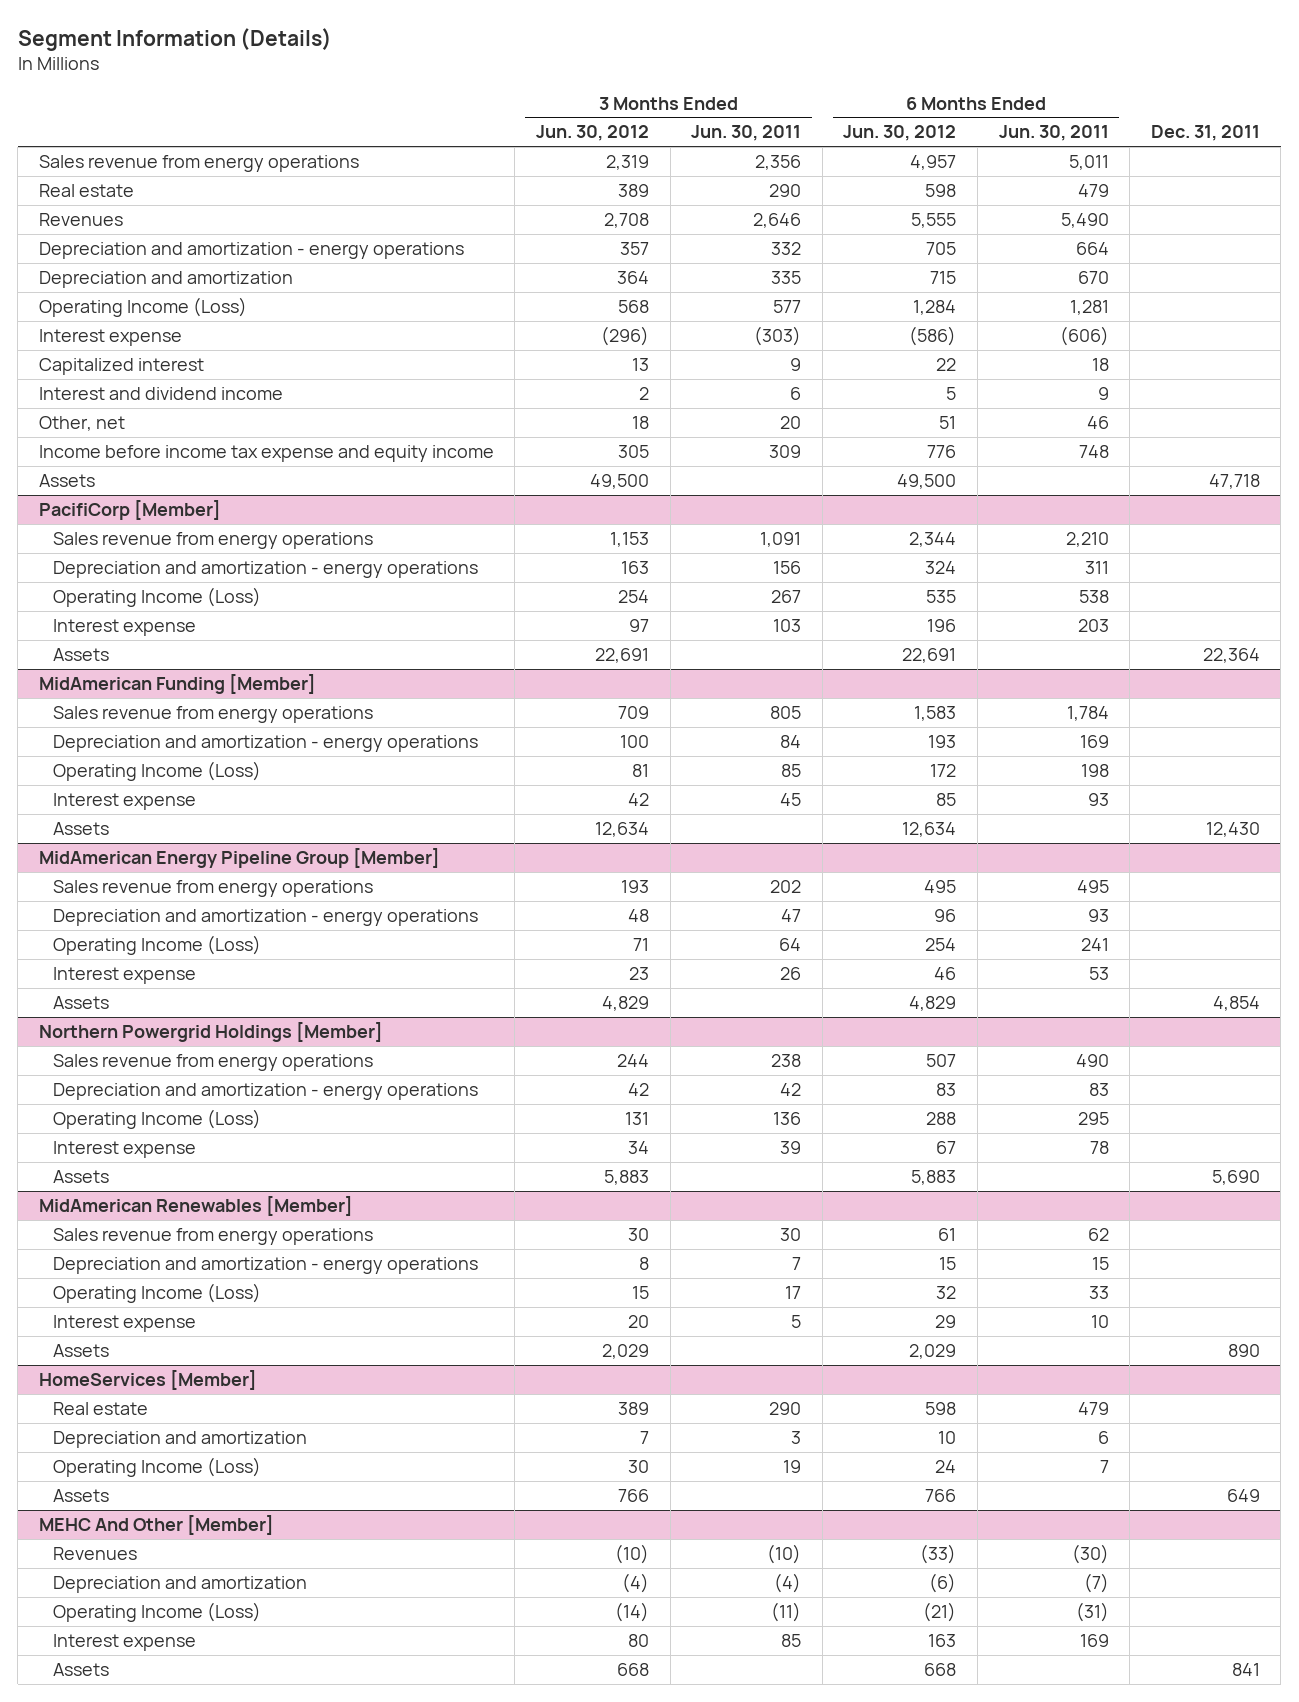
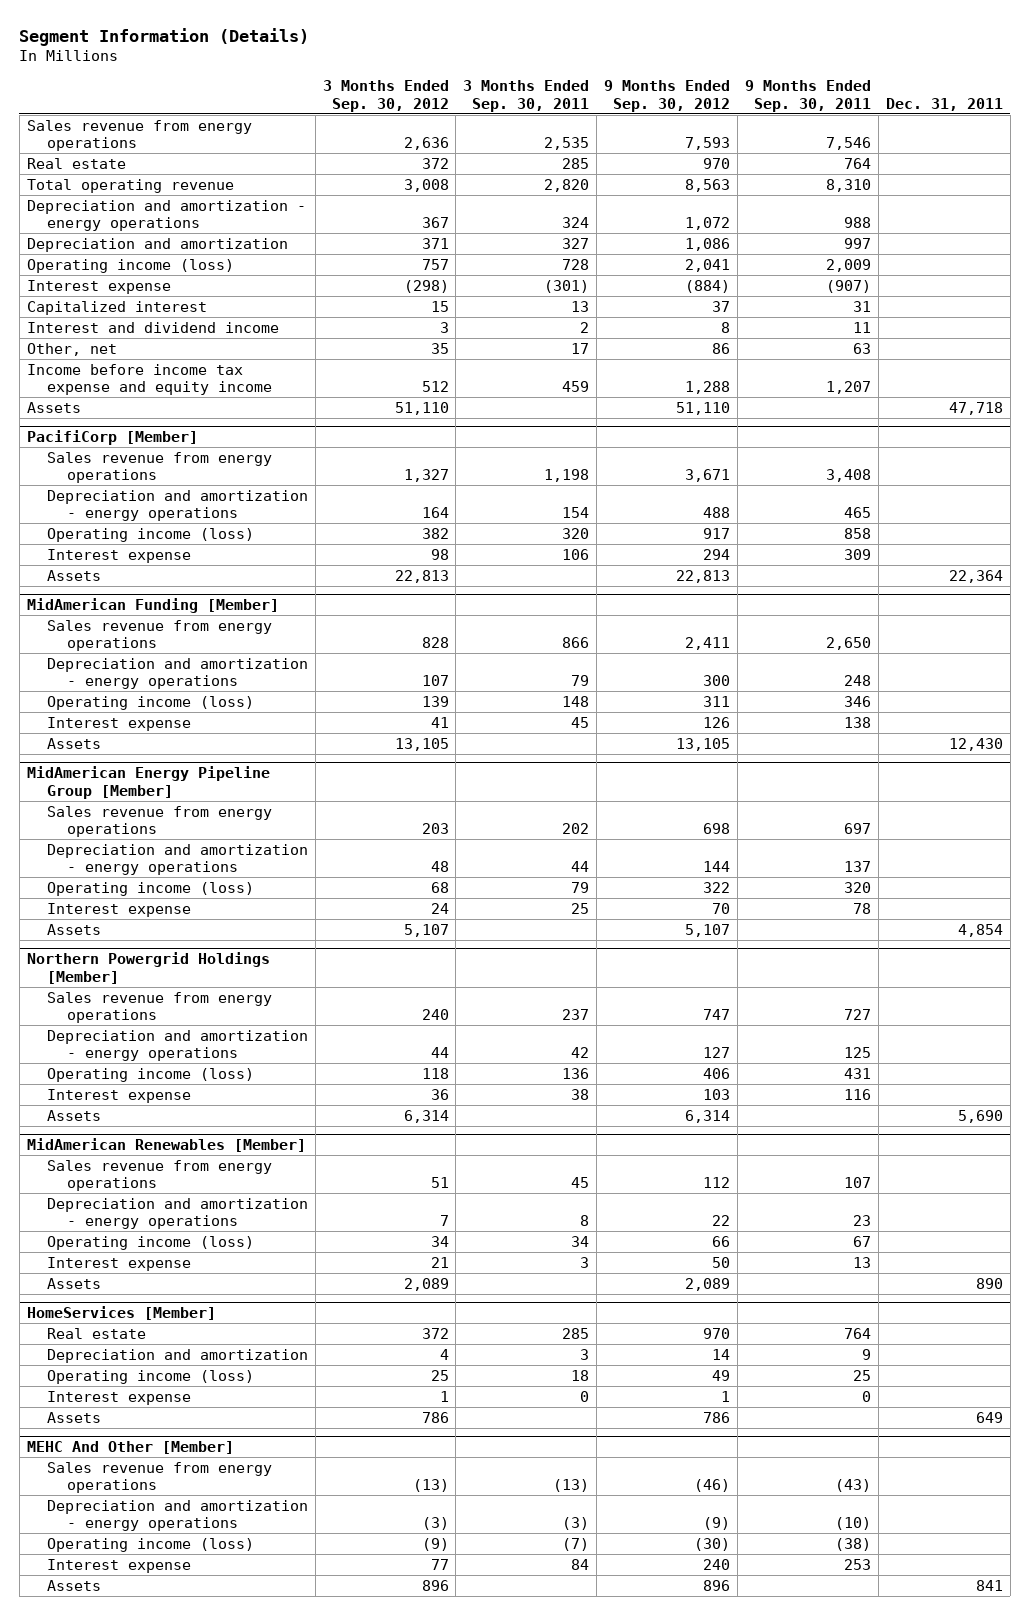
- | 3 Months Ended Jun. 30, 2012 | 3 Months Ended Jun. 30, 2011 | 6 Months Ended Jun. 30, 2012 | 6 Months Ended Jun. 30, 2011 | Dec. 31, 2011
+ | 3 Months Ended Sep. 30, 2012 | 3 Months Ended Sep. 30, 2011 | 9 Months Ended Sep. 30, 2012 | 9 Months Ended Sep. 30, 2011 | Dec. 31, 2011
- Revenues | 2,708 | 2,646 | 5,555 | 5,490 |
+ Total operating revenue | 3,008 | 2,820 | 8,563 | 8,310 |
- Operating Income (Loss) | 568 | 577 | 1,284 | 1,281 |
+ Operating income (loss) | 757 | 728 | 2,041 | 2,009 |
@ PacifiCorp [Member]
- Operating Income (Loss) | 254 | 267 | 535 | 538 |
+ Operating income (loss) | 382 | 320 | 917 | 858 |
@ MidAmerican Funding [Member]
- Operating Income (Loss) | 81 | 85 | 172 | 198 |
+ Operating income (loss) | 139 | 148 | 311 | 346 |
@ MidAmerican Energy Pipeline Group [Member]
- Operating Income (Loss) | 71 | 64 | 254 | 241 |
+ Operating income (loss) | 68 | 79 | 322 | 320 |
@ Northern Powergrid Holdings [Member]
- Operating Income (Loss) | 131 | 136 | 288 | 295 |
+ Operating income (loss) | 118 | 136 | 406 | 431 |
@ MidAmerican Renewables [Member]
- Operating Income (Loss) | 15 | 17 | 32 | 33 |
+ Operating income (loss) | 34 | 34 | 66 | 67 |
@ HomeServices [Member]
- Operating Income (Loss) | 30 | 19 | 24 | 7 |
+ Operating income (loss) | 25 | 18 | 49 | 25 |
+ Interest expense | 1 | 0 | 1 | 0 |
@ MEHC And Other [Member]
- Revenues | (10) | (10) | (33) | (30) |
- Depreciation and amortization | (4) | (4) | (6) | (7) |
- Operating Income (Loss) | (14) | (11) | (21) | (31) |
+ Sales revenue from energy operations | (13) | (13) | (46) | (43) |
+ Depreciation and amortization - energy operations | (3) | (3) | (9) | (10) |
+ Operating income (loss) | (9) | (7) | (30) | (38) |

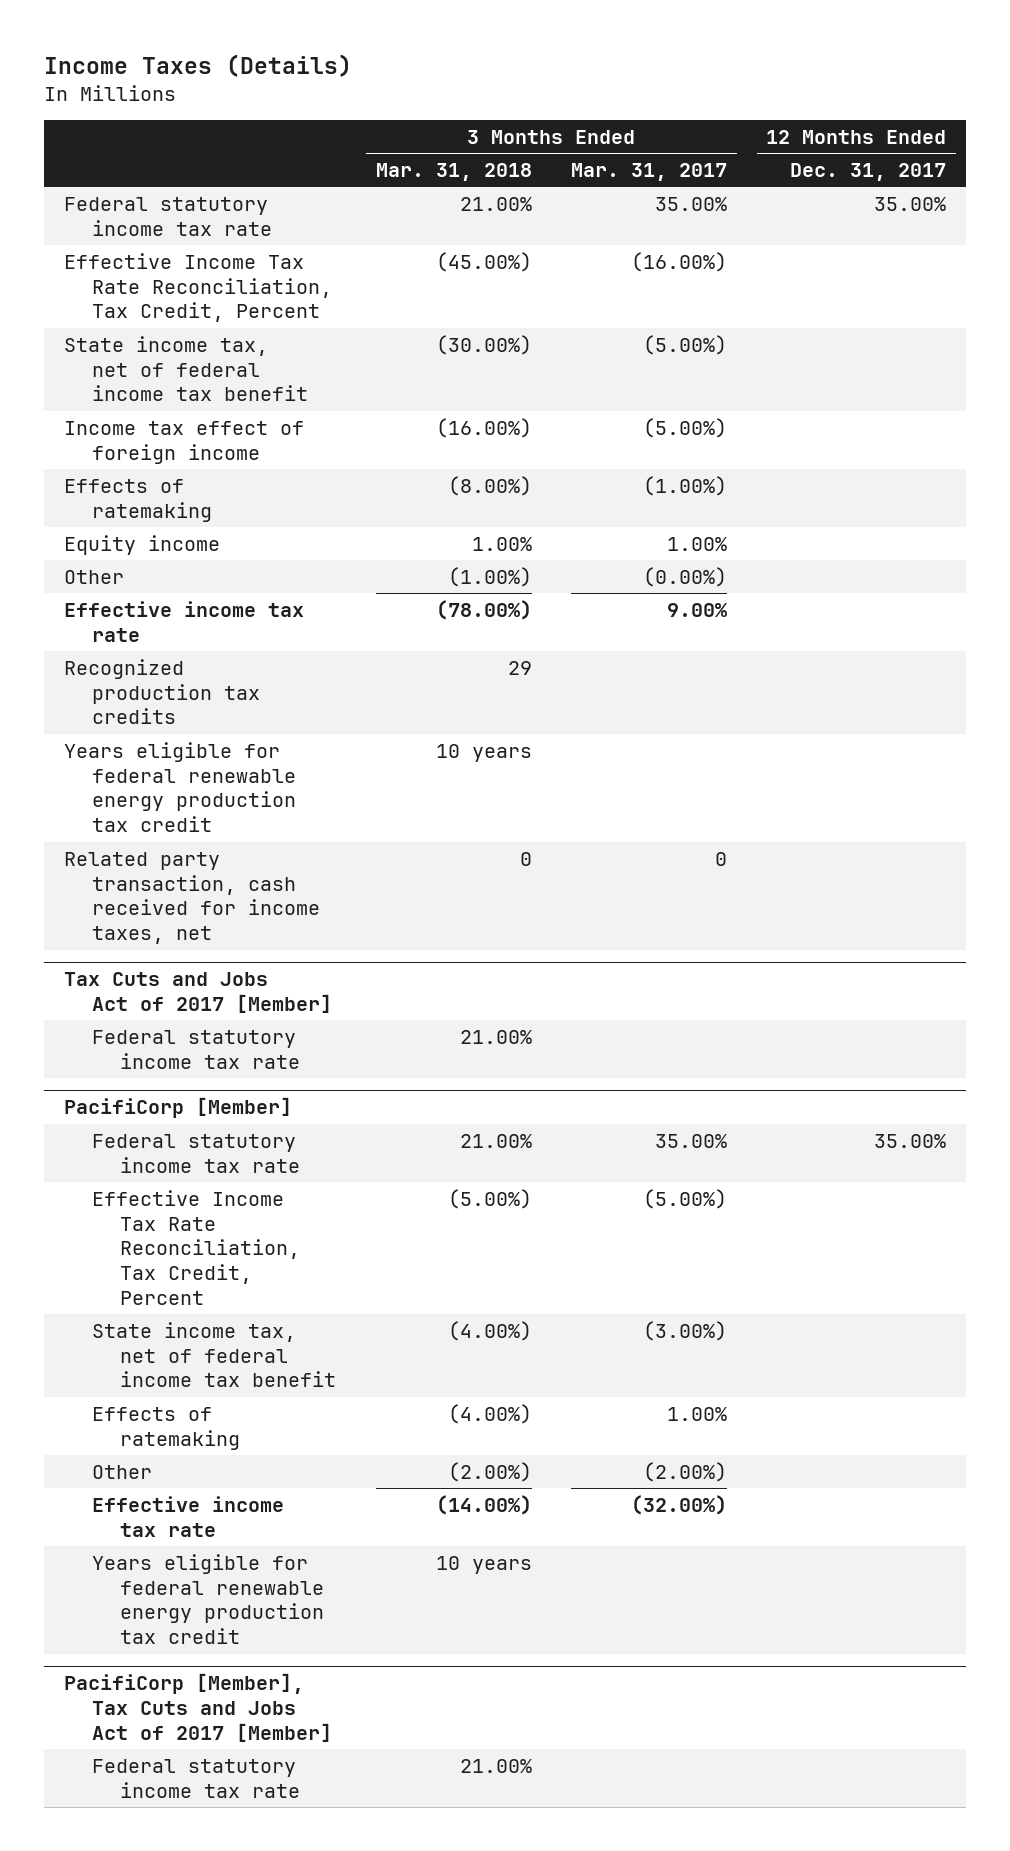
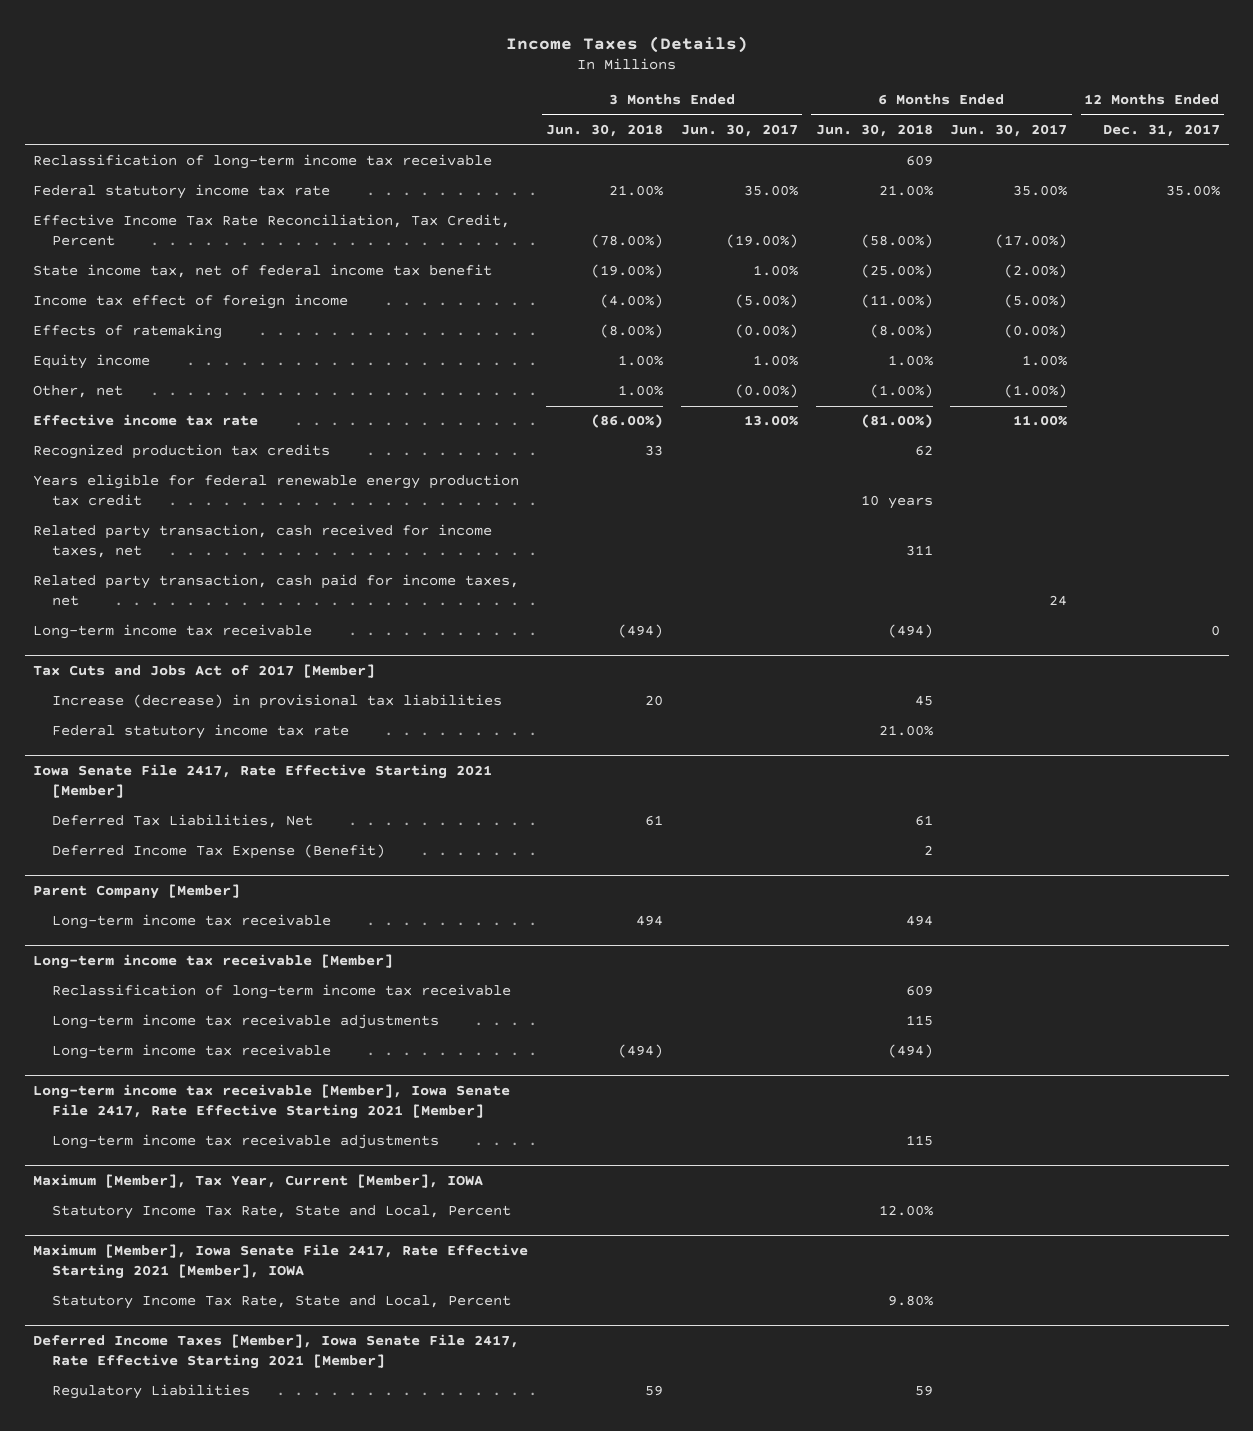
- | 3 Months Ended Mar. 31, 2018 | 3 Months Ended Mar. 31, 2017 | 12 Months Ended Dec. 31, 2017
+ | 3 Months Ended Jun. 30, 2018 | 3 Months Ended Jun. 30, 2017 | 6 Months Ended Jun. 30, 2018 | 6 Months Ended Jun. 30, 2017 | 12 Months Ended Dec. 31, 2017
+ Reclassification of long-term income tax receivable | | | 609 | |
- Other | (1.00%) | (0.00%) |
+ Other, net | 1.00% | (0.00%) | (1.00%) | (1.00%) |
+ Related party transaction, cash paid for income taxes, net | | | | 24 |
+ Long-term income tax receivable | (494) | | (494) | | 0
@ Tax Cuts and Jobs Act of 2017 [Member]
+ Increase (decrease) in provisional tax liabilities | 20 | | 45 | |
- PacifiCorp [Member]
- Federal statutory income tax rate | 21.00% | 35.00% | 35.00%
- Effective Income Tax Rate Reconciliation, Tax Credit, Percent | (5.00%) | (5.00%) |
- State income tax, net of federal income tax benefit | (4.00%) | (3.00%) |
- Effects of ratemaking | (4.00%) | 1.00% |
- Other | (2.00%) | (2.00%) |
- Effective income tax rate | (14.00%) | (32.00%) |
- Years eligible for federal renewable energy production tax credit | 10 years | |
- PacifiCorp [Member], Tax Cuts and Jobs Act of 2017 [Member]
- Federal statutory income tax rate | 21.00% | |
+ Iowa Senate File 2417, Rate Effective Starting 2021 [Member]
+ Deferred Tax Liabilities, Net | 61 | | 61 | |
+ Deferred Income Tax Expense (Benefit) | | | 2 | |
+ Parent Company [Member]
+ Long-term income tax receivable | 494 | | 494 | |
+ Long-term income tax receivable [Member]
+ Reclassification of long-term income tax receivable | | | 609 | |
+ Long-term income tax receivable adjustments | | | 115 | |
+ Long-term income tax receivable | (494) | | (494) | |
+ Long-term income tax receivable [Member], Iowa Senate File 2417, Rate Effective Starting 2021 [Member]
+ Long-term income tax receivable adjustments | | | 115 | |
+ Maximum [Member], Tax Year, Current [Member], IOWA
+ Statutory Income Tax Rate, State and Local, Percent | | | 12.00% | |
+ Maximum [Member], Iowa Senate File 2417, Rate Effective Starting 2021 [Member], IOWA
+ Statutory Income Tax Rate, State and Local, Percent | | | 9.80% | |
+ Deferred Income Taxes [Member], Iowa Senate File 2417, Rate Effective Starting 2021 [Member]
+ Regulatory Liabilities | 59 | | 59 | |

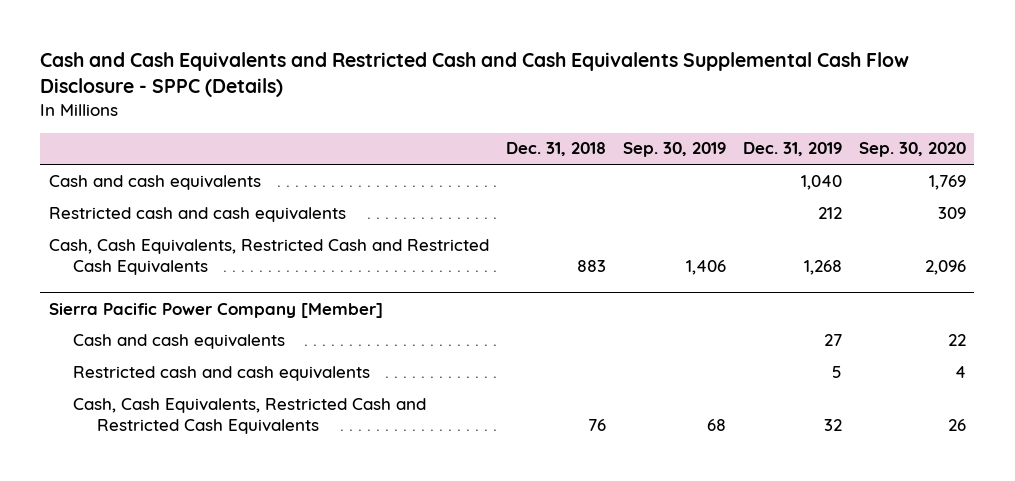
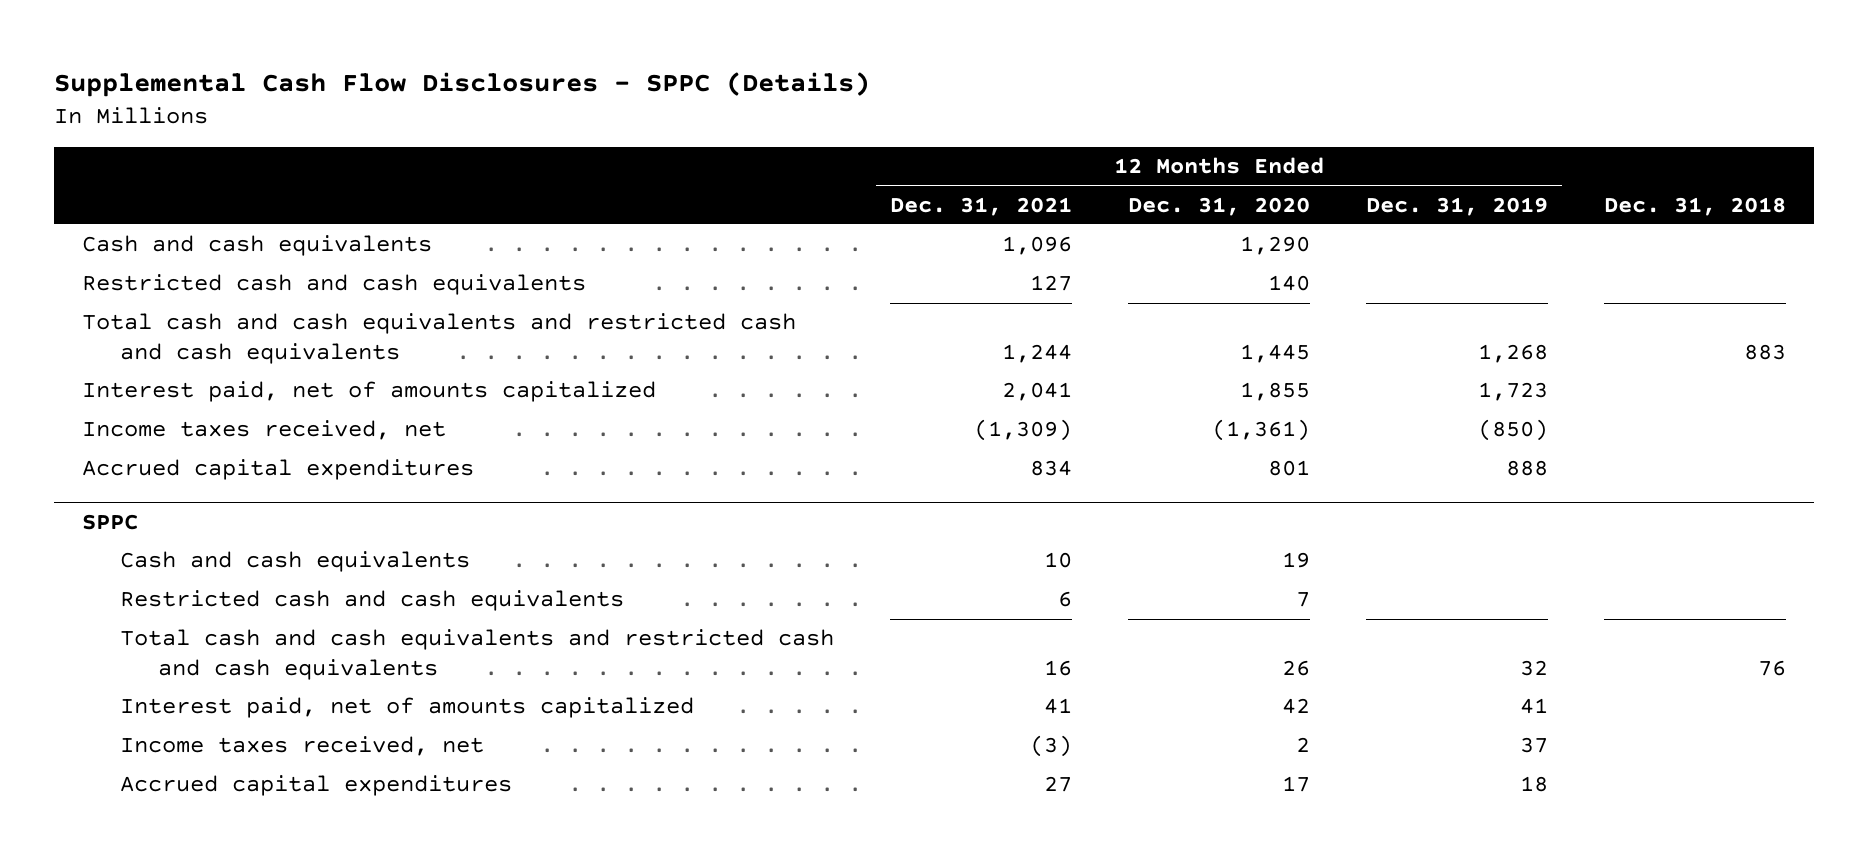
- Cash and Cash Equivalents and Restricted Cash and Cash Equivalents Supplemental Cash Flow Disclosure - SPPC (Details)
+ Supplemental Cash Flow Disclosures - SPPC (Details)
- | Dec. 31, 2018 | Sep. 30, 2019 | Dec. 31, 2019 | Sep. 30, 2020
+ | 12 Months Ended Dec. 31, 2021 | 12 Months Ended Dec. 31, 2020 | 12 Months Ended Dec. 31, 2019 | Dec. 31, 2018
- Cash, Cash Equivalents, Restricted Cash and Restricted Cash Equivalents | 883 | 1,406 | 1,268 | 2,096
- Sierra Pacific Power Company [Member]
+ Total cash and cash equivalents and restricted cash and cash equivalents | 1,244 | 1,445 | 1,268 | 883
+ Interest paid, net of amounts capitalized | 2,041 | 1,855 | 1,723 |
+ Income taxes received, net | (1,309) | (1,361) | (850) |
+ Accrued capital expenditures | 834 | 801 | 888 |
+ SPPC
- Cash, Cash Equivalents, Restricted Cash and Restricted Cash Equivalents | 76 | 68 | 32 | 26
+ Total cash and cash equivalents and restricted cash and cash equivalents | 16 | 26 | 32 | 76
+ Interest paid, net of amounts capitalized | 41 | 42 | 41 |
+ Income taxes received, net | (3) | 2 | 37 |
+ Accrued capital expenditures | 27 | 17 | 18 |

